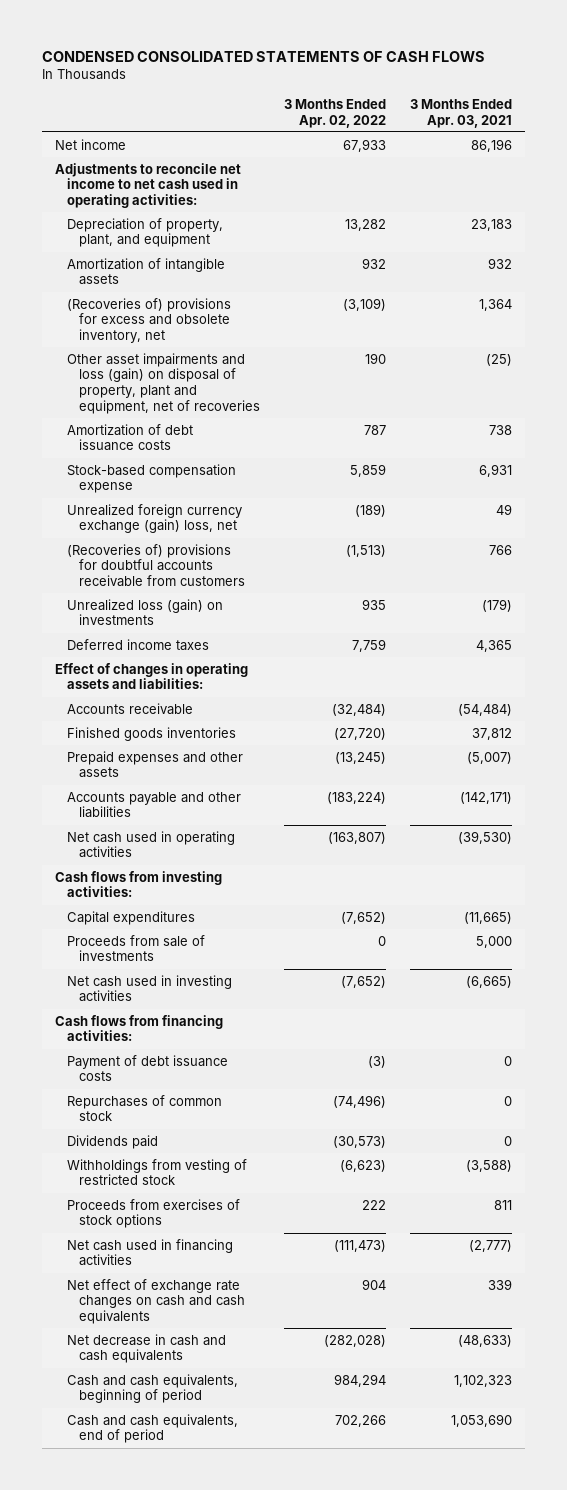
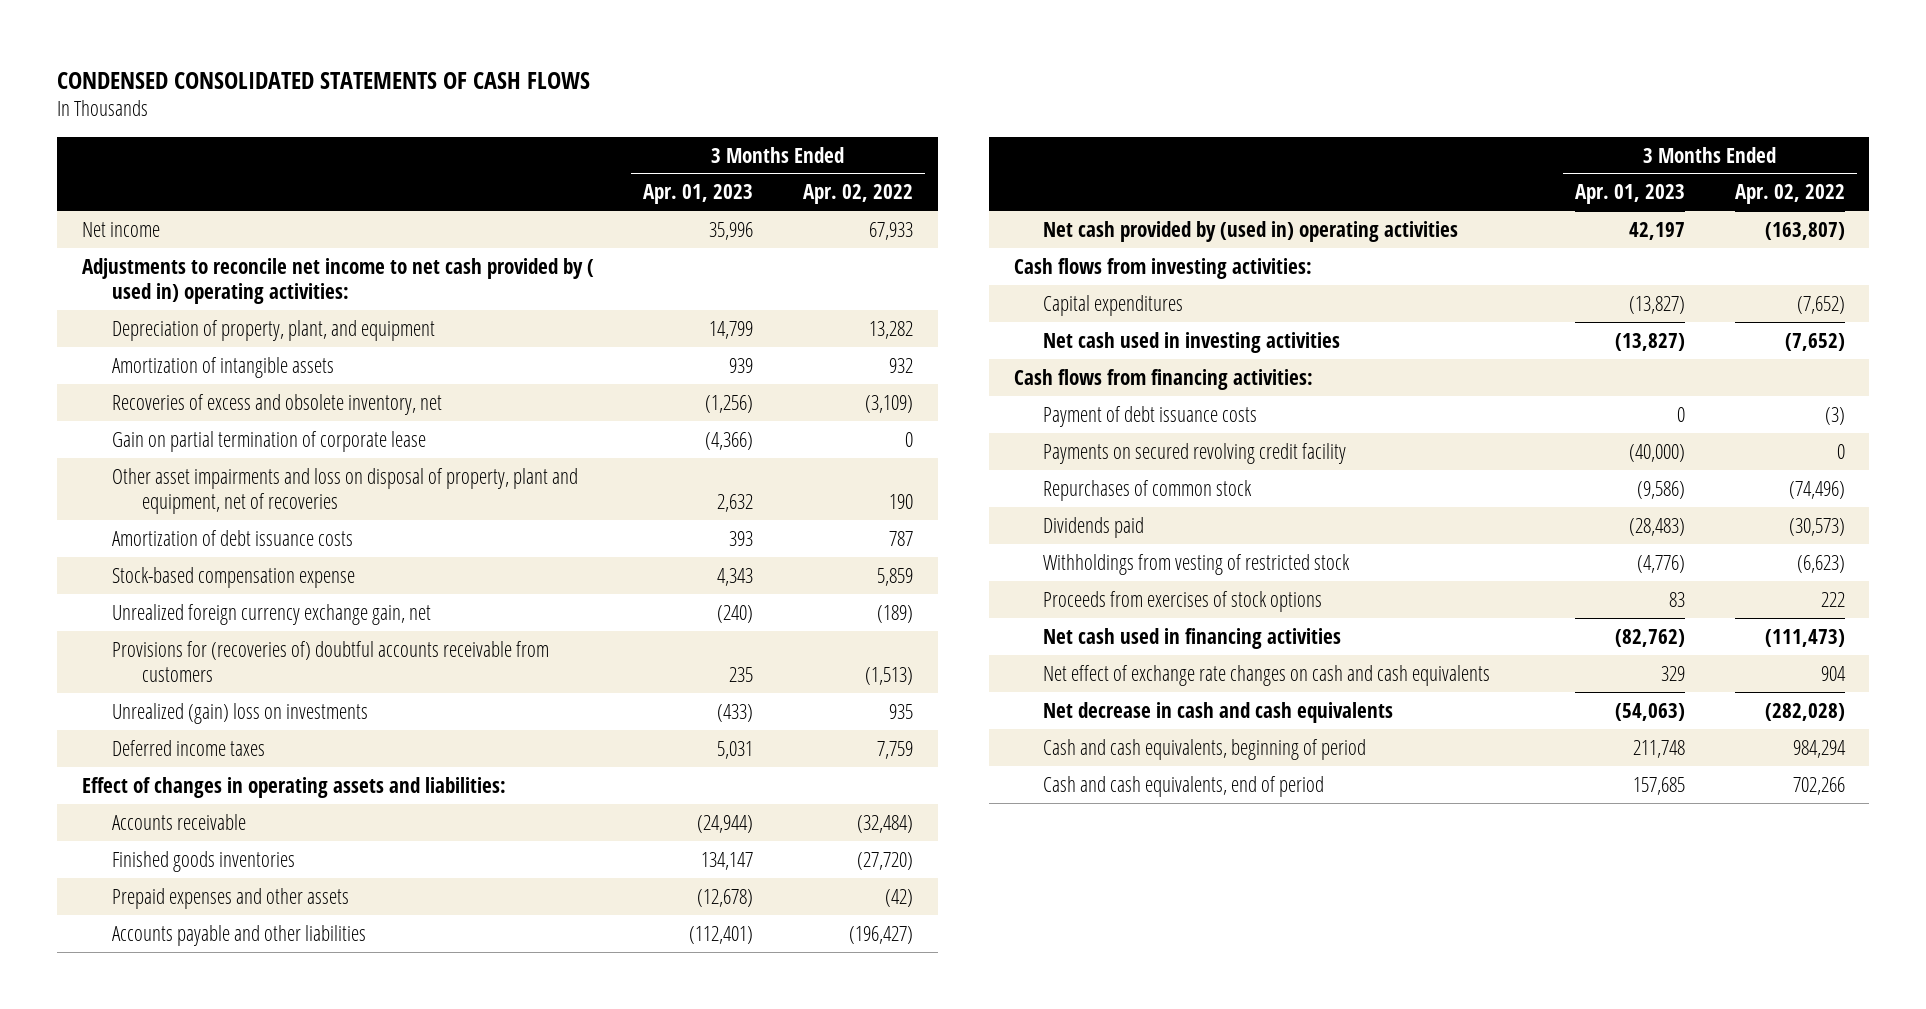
- | 3 Months Ended Apr. 02, 2022 | 3 Months Ended Apr. 03, 2021
+ | 3 Months Ended Apr. 01, 2023 | 3 Months Ended Apr. 02, 2022
- Adjustments to reconcile net income to net cash used in operating activities:
+ Adjustments to reconcile net income to net cash provided by ( used in) operating activities:
- (Recoveries of) provisions for excess and obsolete inventory, net | (3,109) | 1,364
- Other asset impairments and loss (gain) on disposal of property, plant and equipment, net of recoveries | 190 | (25)
+ Recoveries of excess and obsolete inventory, net | (1,256) | (3,109)
+ Gain on partial termination of corporate lease | (4,366) | 0
+ Other asset impairments and loss on disposal of property, plant and equipment, net of recoveries | 2,632 | 190
- Unrealized foreign currency exchange (gain) loss, net | (189) | 49
- (Recoveries of) provisions for doubtful accounts receivable from customers | (1,513) | 766
- Unrealized loss (gain) on investments | 935 | (179)
+ Unrealized foreign currency exchange gain, net | (240) | (189)
+ Provisions for (recoveries of) doubtful accounts receivable from customers | 235 | (1,513)
+ Unrealized (gain) loss on investments | (433) | 935
- Prepaid expenses and other assets | (13,245) | (5,007)
- Accounts payable and other liabilities | (183,224) | (142,171)
- Net cash used in operating activities | (163,807) | (39,530)
+ Prepaid expenses and other assets | (12,678) | (42)
+ Accounts payable and other liabilities | (112,401) | (196,427)
+ Net cash provided by (used in) operating activities | 42,197 | (163,807)
- Proceeds from sale of investments | 0 | 5,000
+ Payments on secured revolving credit facility | (40,000) | 0

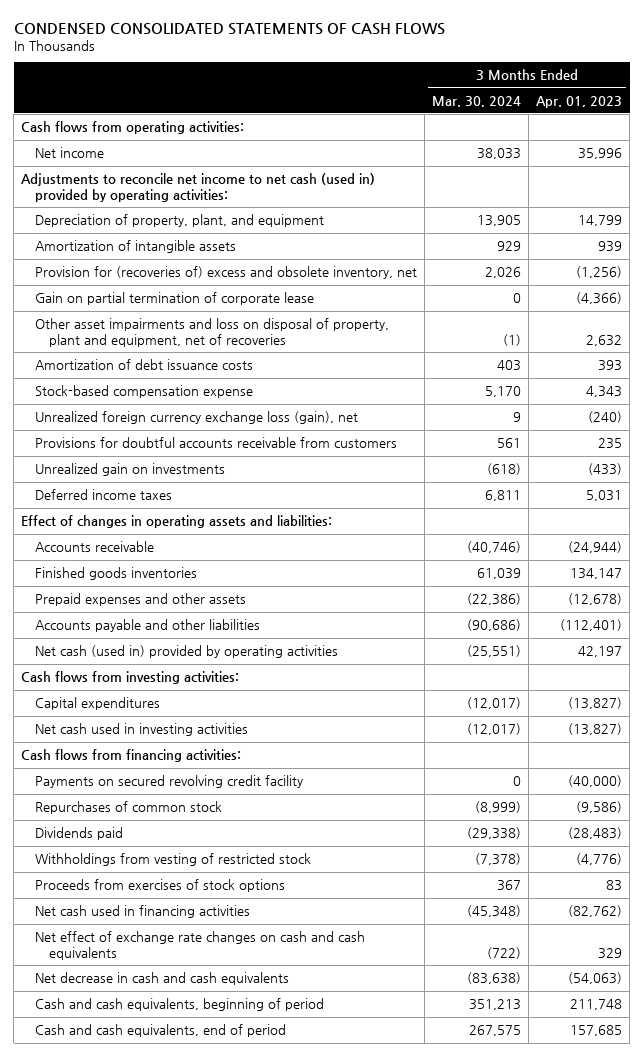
- | 3 Months Ended Apr. 01, 2023 | 3 Months Ended Apr. 02, 2022
+ | 3 Months Ended Mar. 30, 2024 | 3 Months Ended Apr. 01, 2023
+ Cash flows from operating activities:
- Adjustments to reconcile net income to net cash provided by ( used in) operating activities:
+ Adjustments to reconcile net income to net cash (used in) provided by operating activities:
- Recoveries of excess and obsolete inventory, net | (1,256) | (3,109)
+ Provision for (recoveries of) excess and obsolete inventory, net | 2,026 | (1,256)
- Unrealized foreign currency exchange gain, net | (240) | (189)
- Provisions for (recoveries of) doubtful accounts receivable from customers | 235 | (1,513)
- Unrealized (gain) loss on investments | (433) | 935
+ Unrealized foreign currency exchange loss (gain), net | 9 | (240)
+ Provisions for doubtful accounts receivable from customers | 561 | 235
+ Unrealized gain on investments | (618) | (433)
- Net cash provided by (used in) operating activities | 42,197 | (163,807)
+ Net cash (used in) provided by operating activities | (25,551) | 42,197
- Payment of debt issuance costs | 0 | (3)

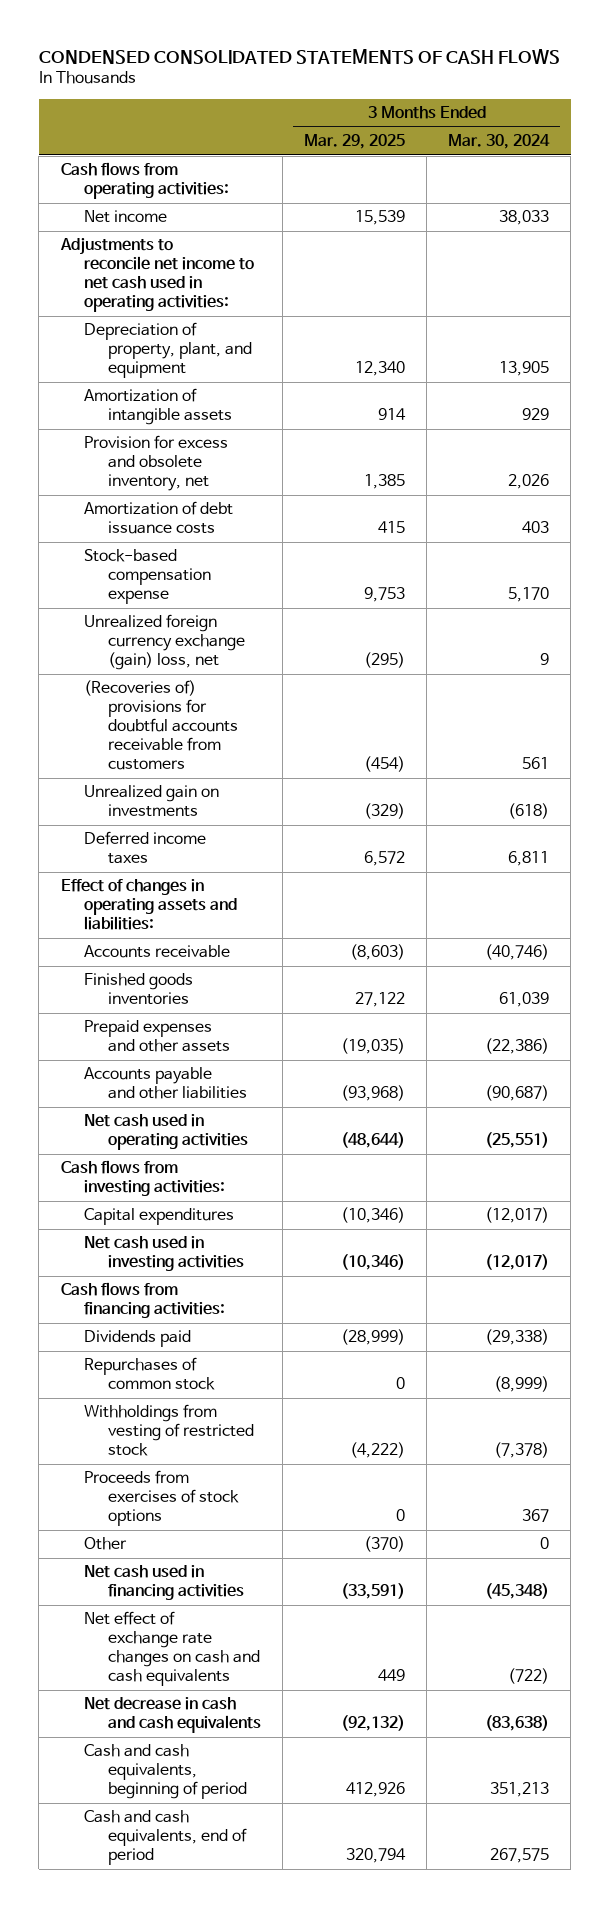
- | 3 Months Ended Mar. 30, 2024 | 3 Months Ended Apr. 01, 2023
+ | 3 Months Ended Mar. 29, 2025 | 3 Months Ended Mar. 30, 2024
- Adjustments to reconcile net income to net cash (used in) provided by operating activities:
+ Adjustments to reconcile net income to net cash used in operating activities:
- Provision for (recoveries of) excess and obsolete inventory, net | 2,026 | (1,256)
- Gain on partial termination of corporate lease | 0 | (4,366)
- Other asset impairments and loss on disposal of property, plant and equipment, net of recoveries | (1) | 2,632
+ Provision for excess and obsolete inventory, net | 1,385 | 2,026
- Unrealized foreign currency exchange loss (gain), net | 9 | (240)
- Provisions for doubtful accounts receivable from customers | 561 | 235
+ Unrealized foreign currency exchange (gain) loss, net | (295) | 9
+ (Recoveries of) provisions for doubtful accounts receivable from customers | (454) | 561
- Accounts payable and other liabilities | (90,686) | (112,401)
- Net cash (used in) provided by operating activities | (25,551) | 42,197
+ Accounts payable and other liabilities | (93,968) | (90,687)
+ Net cash used in operating activities | (48,644) | (25,551)
- Payments on secured revolving credit facility | 0 | (40,000)
moved down: Repurchases of common stock | 0 | (8,999)
+ Other | (370) | 0

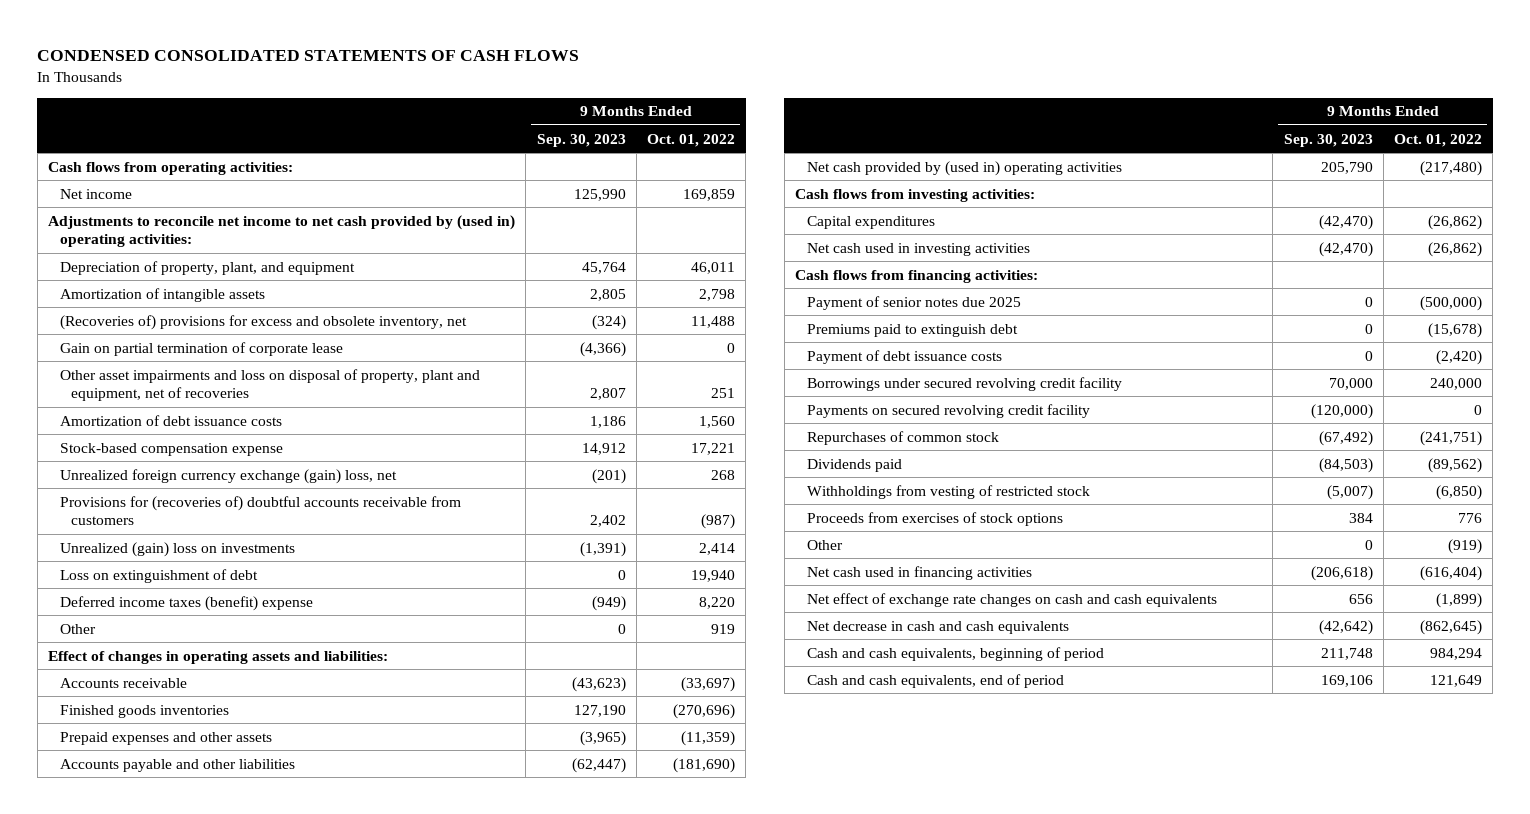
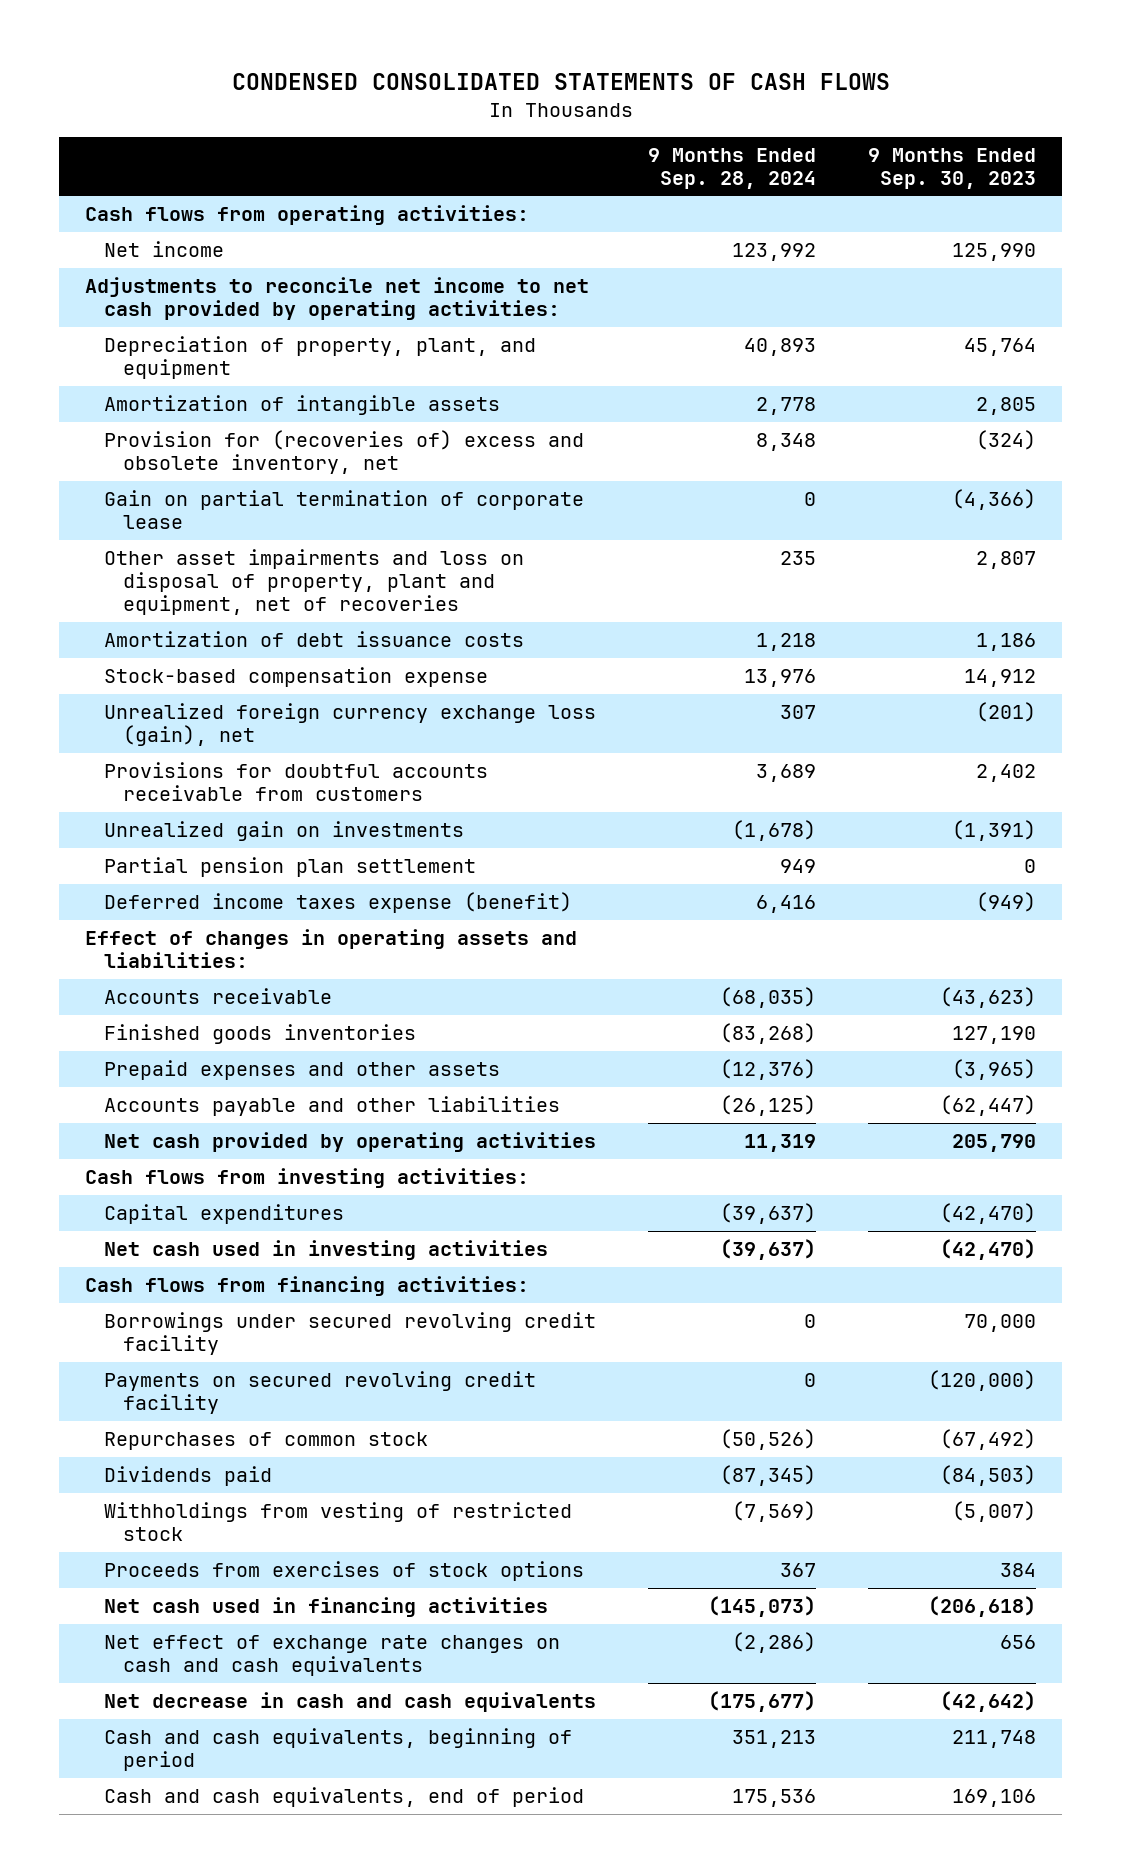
- | 9 Months Ended Sep. 30, 2023 | 9 Months Ended Oct. 01, 2022
+ | 9 Months Ended Sep. 28, 2024 | 9 Months Ended Sep. 30, 2023
- Adjustments to reconcile net income to net cash provided by (used in) operating activities:
+ Adjustments to reconcile net income to net cash provided by operating activities:
- (Recoveries of) provisions for excess and obsolete inventory, net | (324) | 11,488
+ Provision for (recoveries of) excess and obsolete inventory, net | 8,348 | (324)
- Unrealized foreign currency exchange (gain) loss, net | (201) | 268
- Provisions for (recoveries of) doubtful accounts receivable from customers | 2,402 | (987)
- Unrealized (gain) loss on investments | (1,391) | 2,414
- Loss on extinguishment of debt | 0 | 19,940
- Deferred income taxes (benefit) expense | (949) | 8,220
- Other | 0 | 919
+ Unrealized foreign currency exchange loss (gain), net | 307 | (201)
+ Provisions for doubtful accounts receivable from customers | 3,689 | 2,402
+ Unrealized gain on investments | (1,678) | (1,391)
+ Partial pension plan settlement | 949 | 0
+ Deferred income taxes expense (benefit) | 6,416 | (949)
- Net cash provided by (used in) operating activities | 205,790 | (217,480)
+ Net cash provided by operating activities | 11,319 | 205,790
- Payment of senior notes due 2025 | 0 | (500,000)
- Premiums paid to extinguish debt | 0 | (15,678)
- Payment of debt issuance costs | 0 | (2,420)
- Other | 0 | (919)

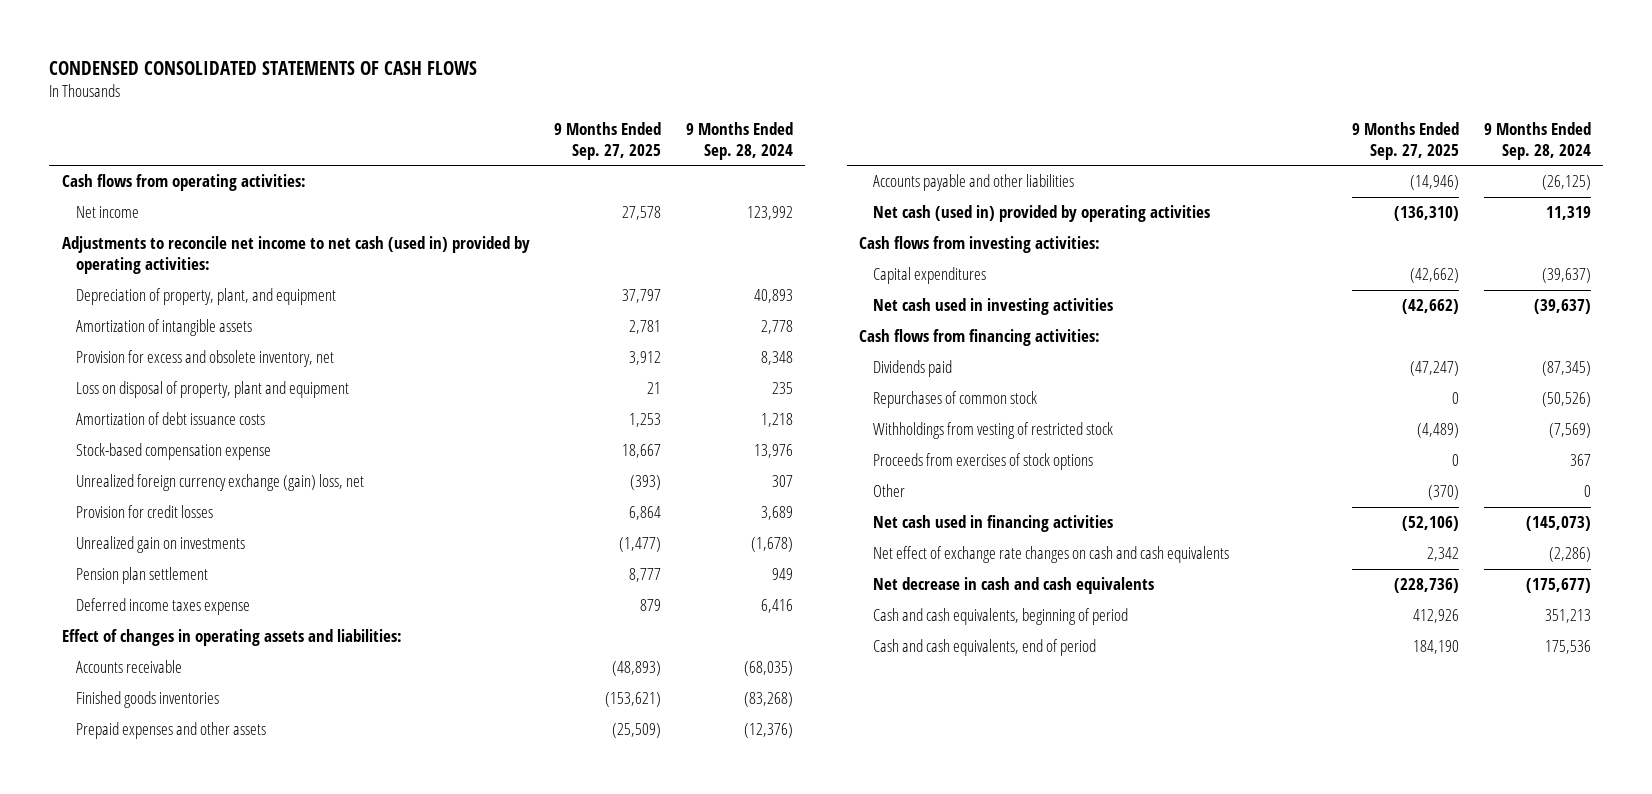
- | 9 Months Ended Sep. 28, 2024 | 9 Months Ended Sep. 30, 2023
+ | 9 Months Ended Sep. 27, 2025 | 9 Months Ended Sep. 28, 2024
- Adjustments to reconcile net income to net cash provided by operating activities:
+ Adjustments to reconcile net income to net cash (used in) provided by operating activities:
- Provision for (recoveries of) excess and obsolete inventory, net | 8,348 | (324)
- Gain on partial termination of corporate lease | 0 | (4,366)
- Other asset impairments and loss on disposal of property, plant and equipment, net of recoveries | 235 | 2,807
+ Provision for excess and obsolete inventory, net | 3,912 | 8,348
+ Loss on disposal of property, plant and equipment | 21 | 235
- Unrealized foreign currency exchange loss (gain), net | 307 | (201)
- Provisions for doubtful accounts receivable from customers | 3,689 | 2,402
+ Unrealized foreign currency exchange (gain) loss, net | (393) | 307
+ Provision for credit losses | 6,864 | 3,689
- Partial pension plan settlement | 949 | 0
- Deferred income taxes expense (benefit) | 6,416 | (949)
+ Pension plan settlement | 8,777 | 949
+ Deferred income taxes expense | 879 | 6,416
- Net cash provided by operating activities | 11,319 | 205,790
+ Net cash (used in) provided by operating activities | (136,310) | 11,319
- Borrowings under secured revolving credit facility | 0 | 70,000
- Payments on secured revolving credit facility | 0 | (120,000)
moved down: Repurchases of common stock | 0 | (50,526)
+ Other | (370) | 0

